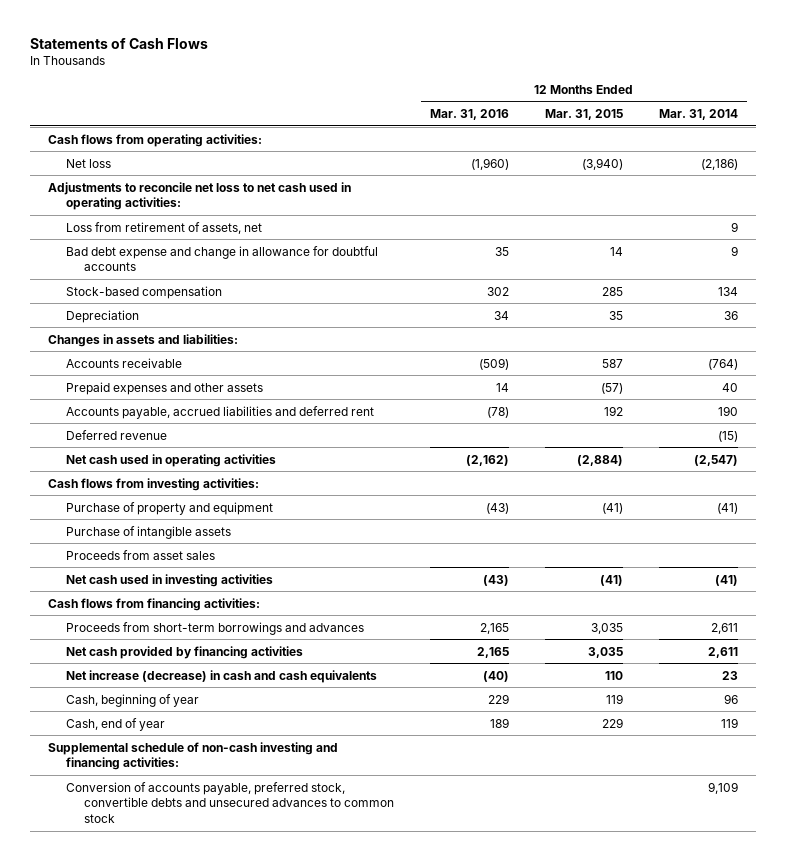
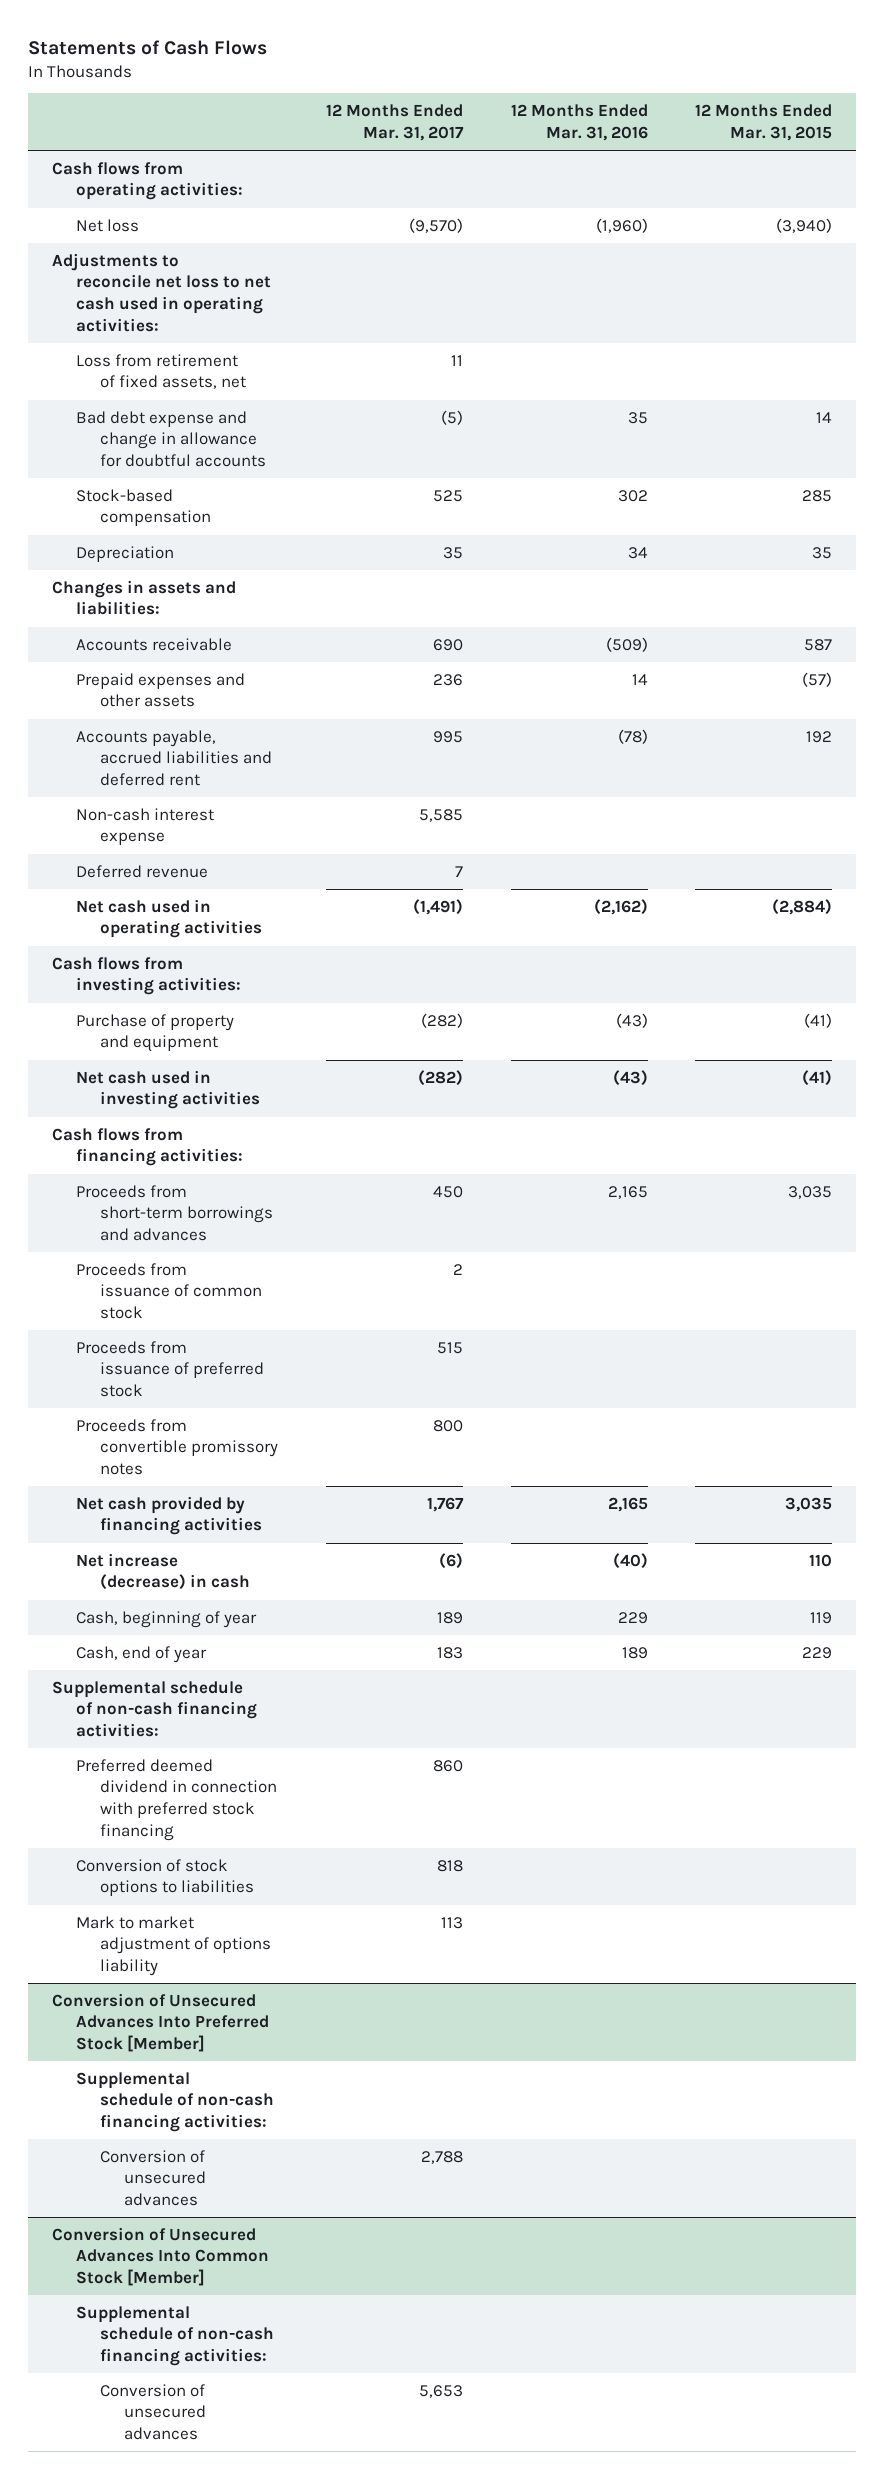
- | 12 Months Ended Mar. 31, 2016 | 12 Months Ended Mar. 31, 2015 | 12 Months Ended Mar. 31, 2014
+ | 12 Months Ended Mar. 31, 2017 | 12 Months Ended Mar. 31, 2016 | 12 Months Ended Mar. 31, 2015
- Loss from retirement of assets, net | | | 9
+ Loss from retirement of fixed assets, net | 11 | |
+ Non-cash interest expense | 5,585 | |
- Purchase of intangible assets
- Proceeds from asset sales
+ Proceeds from issuance of common stock | 2 | |
+ Proceeds from issuance of preferred stock | 515 | |
+ Proceeds from convertible promissory notes | 800 | |
- Net increase (decrease) in cash and cash equivalents | (40) | 110 | 23
+ Net increase (decrease) in cash | (6) | (40) | 110
- Supplemental schedule of non-cash investing and financing activities:
- Conversion of accounts payable, preferred stock, convertible debts and unsecured advances to common stock | | | 9,109
+ Supplemental schedule of non-cash financing activities:
+ Preferred deemed dividend in connection with preferred stock financing | 860 | |
+ Conversion of stock options to liabilities | 818 | |
+ Mark to market adjustment of options liability | 113 | |
+ Conversion of Unsecured Advances Into Preferred Stock [Member]
+ Supplemental schedule of non-cash financing activities:
+ Conversion of unsecured advances | 2,788 | |
+ Conversion of Unsecured Advances Into Common Stock [Member]
+ Supplemental schedule of non-cash financing activities:
+ Conversion of unsecured advances | 5,653 | |

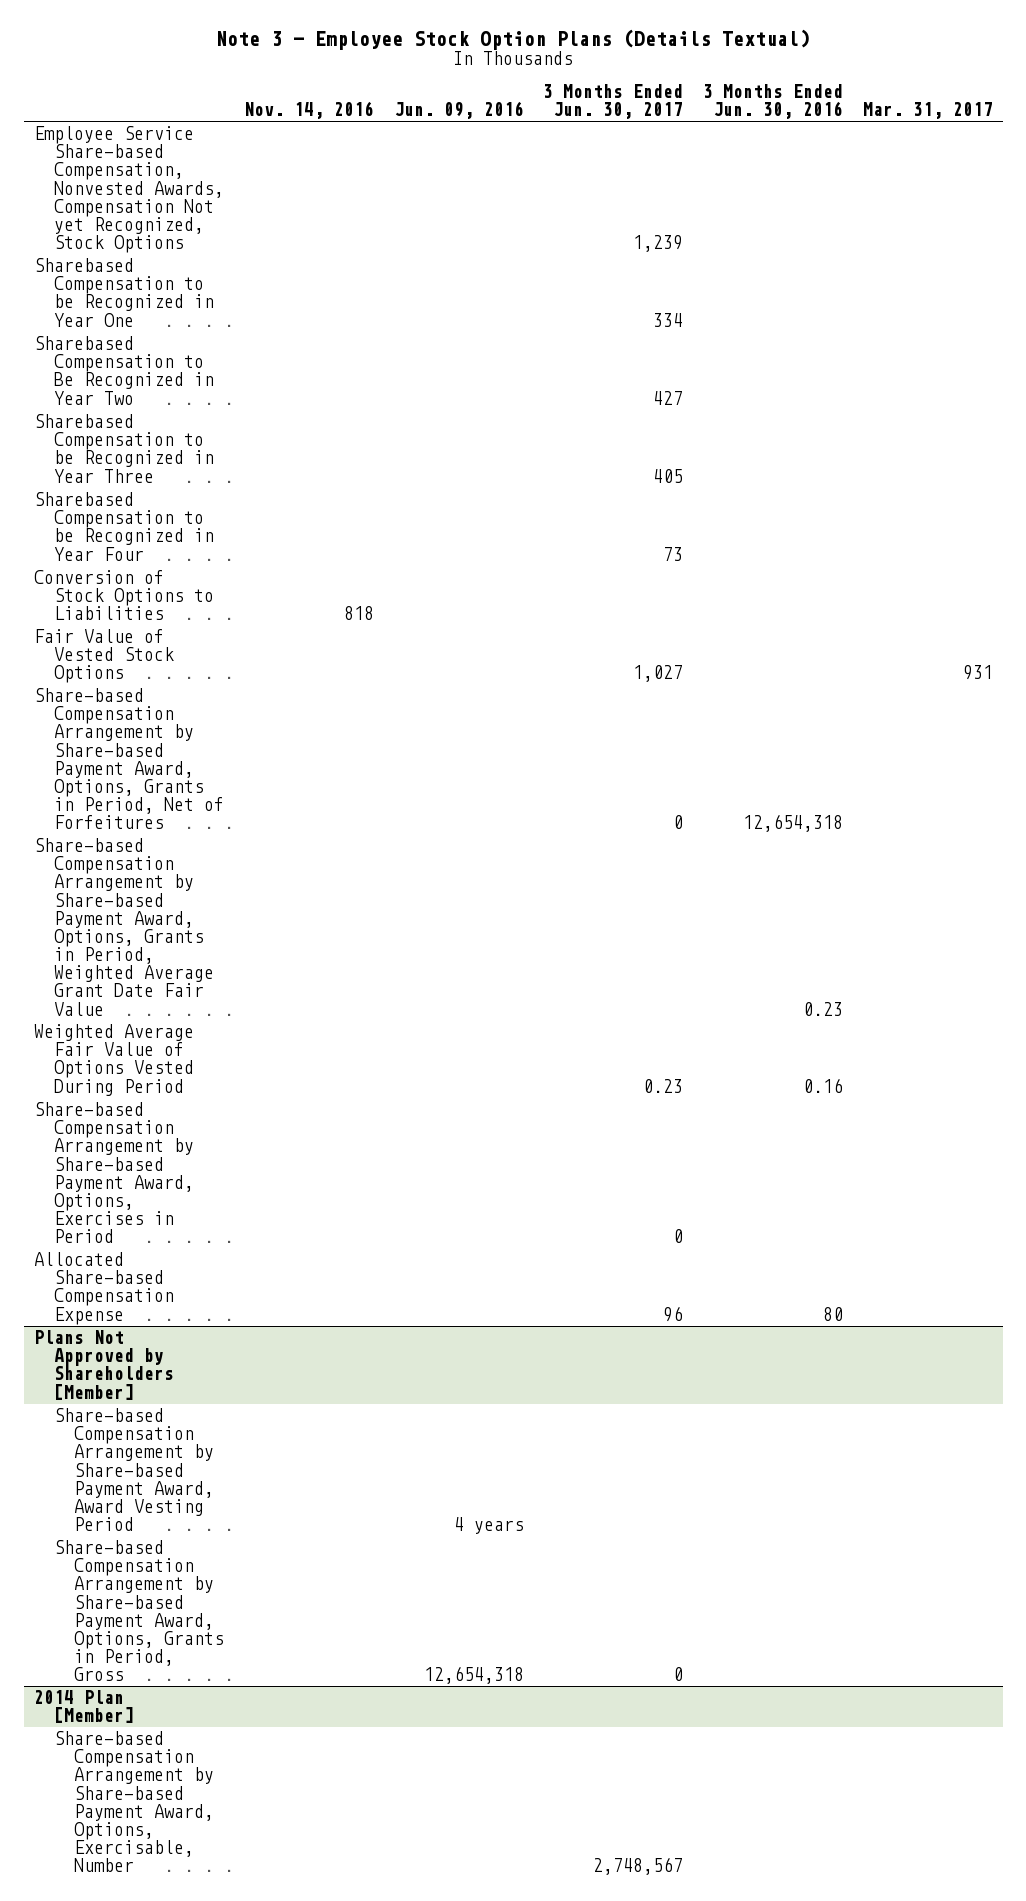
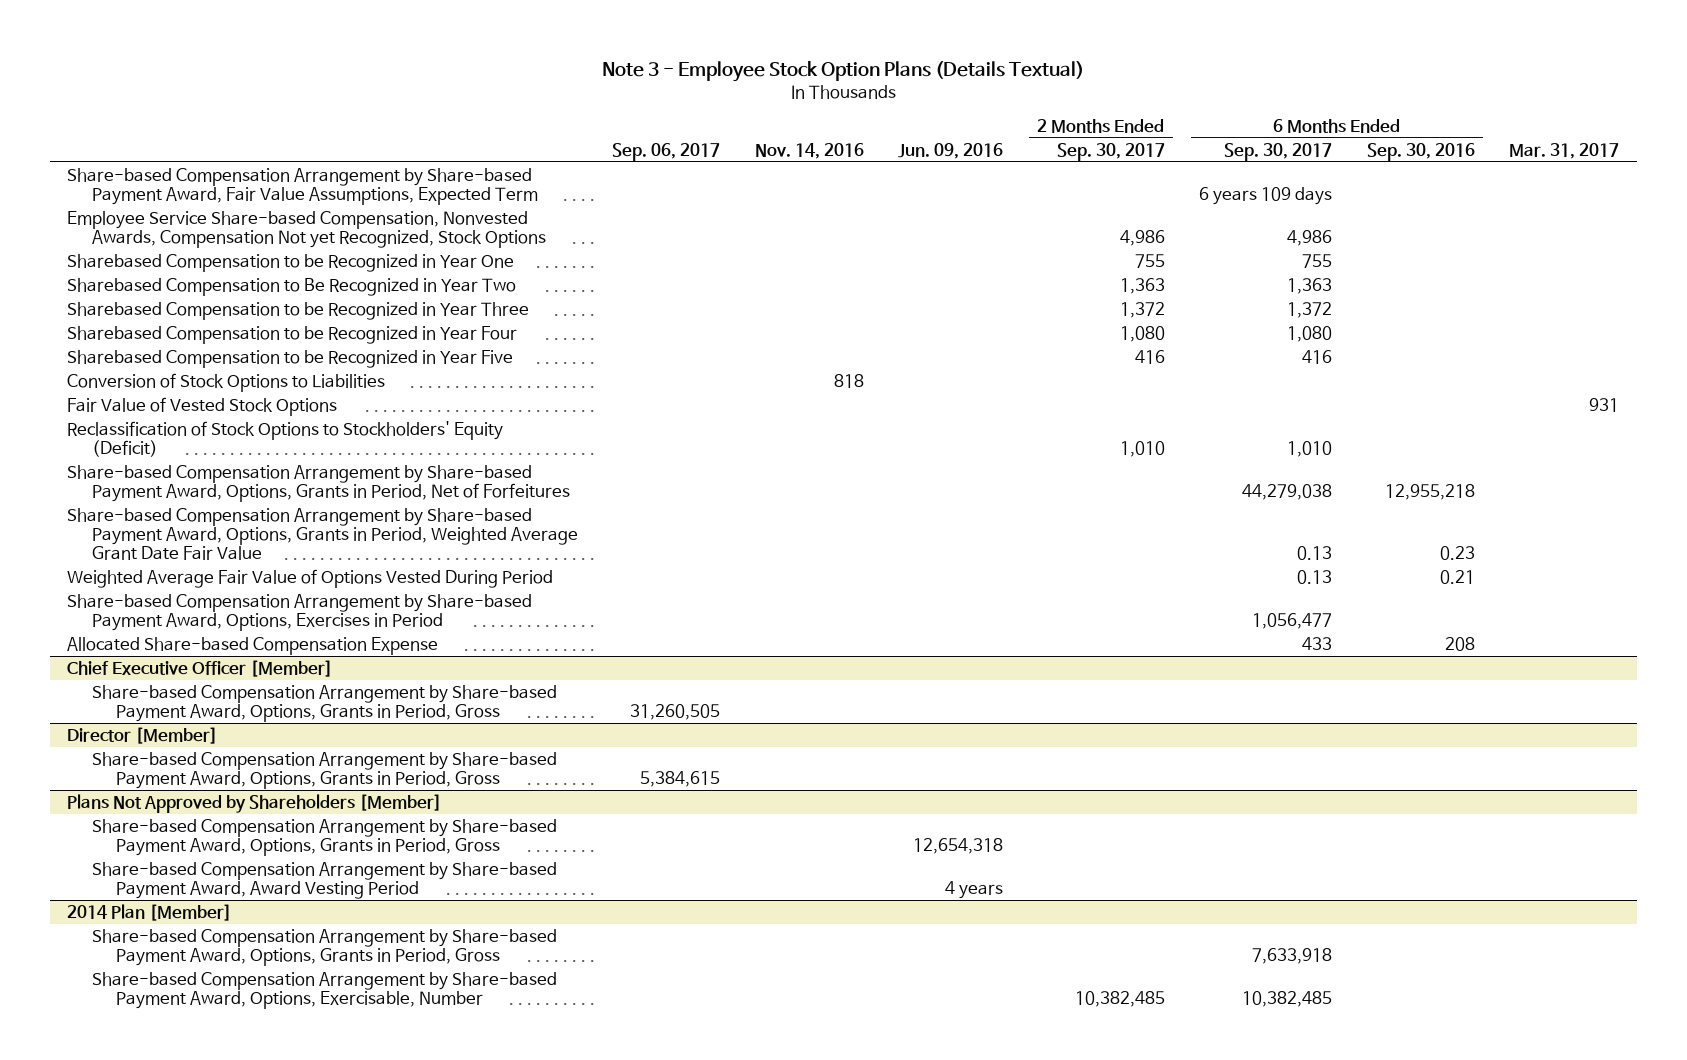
- | Nov. 14, 2016 | Jun. 09, 2016 | 3 Months Ended Jun. 30, 2017 | 3 Months Ended Jun. 30, 2016 | Mar. 31, 2017
+ | Sep. 06, 2017 | Nov. 14, 2016 | Jun. 09, 2016 | 2 Months Ended Sep. 30, 2017 | 6 Months Ended Sep. 30, 2017 | 6 Months Ended Sep. 30, 2016 | Mar. 31, 2017
+ Share-based Compensation Arrangement by Share-based Payment Award, Fair Value Assumptions, Expected Term | | | | | 6 years 109 days | |
+ Sharebased Compensation to be Recognized in Year Five | | | | 416 | 416 | |
+ Reclassification of Stock Options to Stockholders' Equity (Deficit) | | | | 1,010 | 1,010 | |
+ Chief Executive Officer [Member]
+ Share-based Compensation Arrangement by Share-based Payment Award, Options, Grants in Period, Gross | 31,260,505 | | | | | |
+ Director [Member]
+ Share-based Compensation Arrangement by Share-based Payment Award, Options, Grants in Period, Gross | 5,384,615 | | | | | |
@ Plans Not Approved by Shareholders [Member]
moved down: Share-based Compensation Arrangement by Share-based Payment Award, Award Vesting Period | | | 4 years | | | |
@ 2014 Plan [Member]
+ Share-based Compensation Arrangement by Share-based Payment Award, Options, Grants in Period, Gross | | | | | 7,633,918 | |

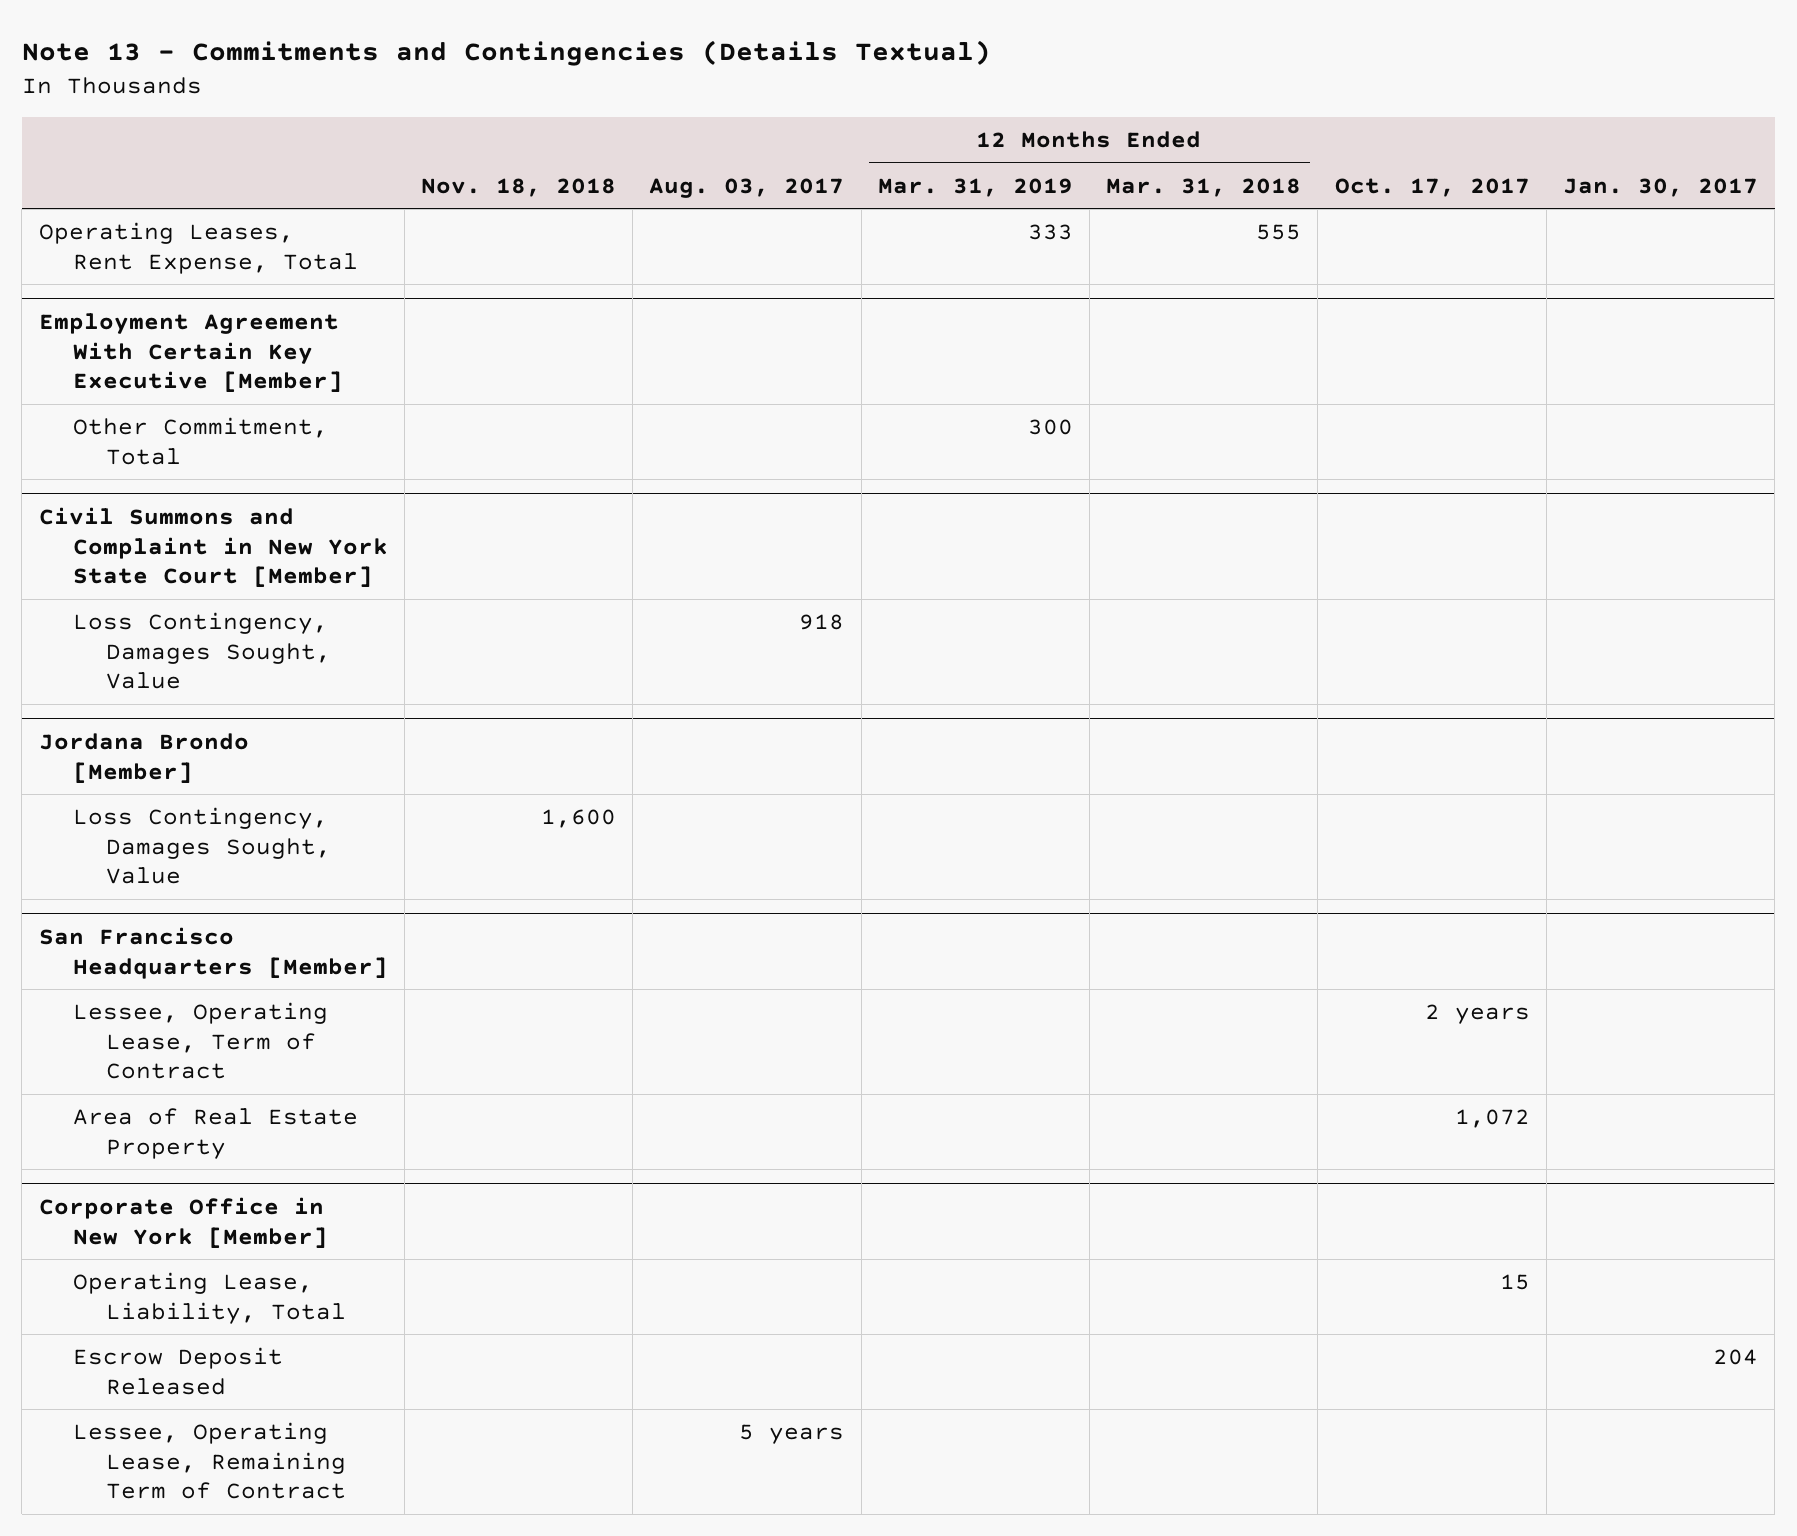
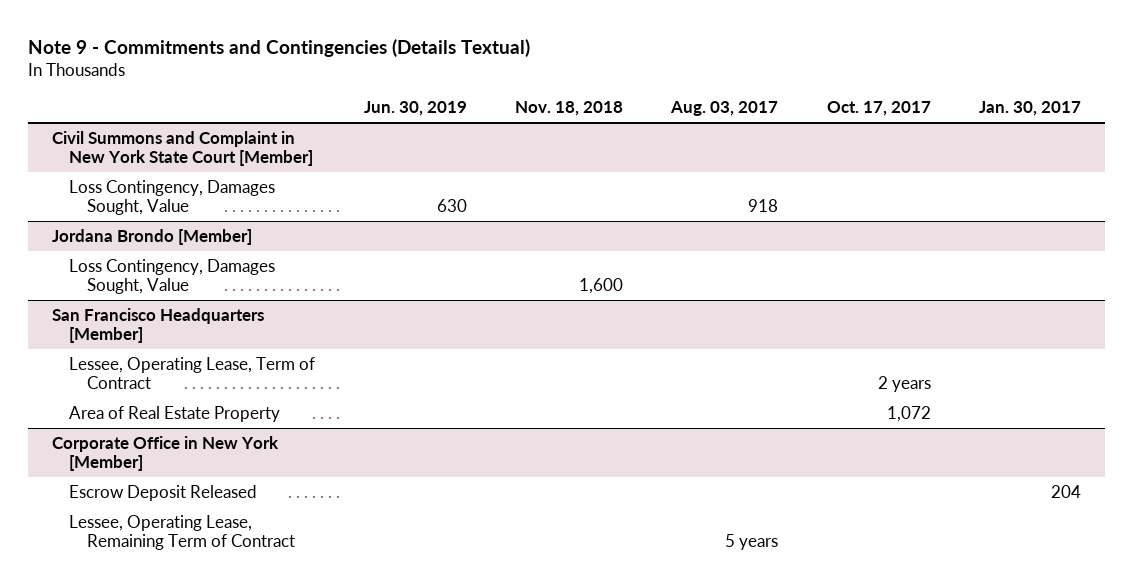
- Note 13 - Commitments and Contingencies (Details Textual)
+ Note 9 - Commitments and Contingencies (Details Textual)
- | Nov. 18, 2018 | Aug. 03, 2017 | 12 Months Ended Mar. 31, 2019 | 12 Months Ended Mar. 31, 2018 | Oct. 17, 2017 | Jan. 30, 2017
+ | Jun. 30, 2019 | Nov. 18, 2018 | Aug. 03, 2017 | Oct. 17, 2017 | Jan. 30, 2017
- Operating Leases, Rent Expense, Total | | | 333 | 555 | |
- Employment Agreement With Certain Key Executive [Member]
- Other Commitment, Total | | | 300 | | |
@ Corporate Office in New York [Member]
- Operating Lease, Liability, Total | | | | | 15 |

